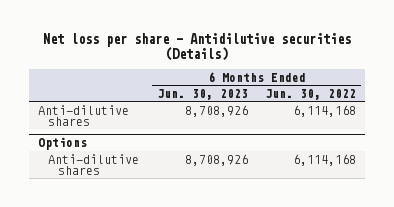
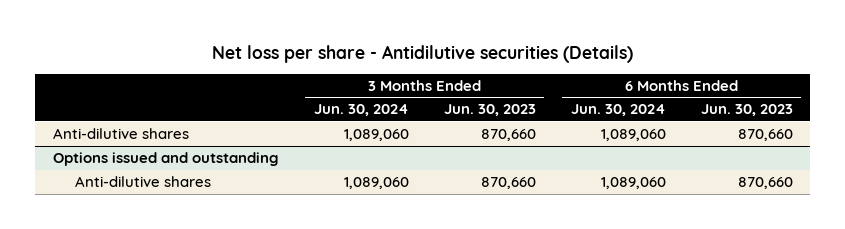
- | 6 Months Ended Jun. 30, 2023 | 6 Months Ended Jun. 30, 2022
+ | 3 Months Ended Jun. 30, 2024 | 3 Months Ended Jun. 30, 2023 | 6 Months Ended Jun. 30, 2024 | 6 Months Ended Jun. 30, 2023
- Anti-dilutive shares | 8,708,926 | 6,114,168
- Options
- Anti-dilutive shares | 8,708,926 | 6,114,168
+ Anti-dilutive shares | 1,089,060 | 870,660 | 1,089,060 | 870,660
+ Options issued and outstanding
+ Anti-dilutive shares | 1,089,060 | 870,660 | 1,089,060 | 870,660

